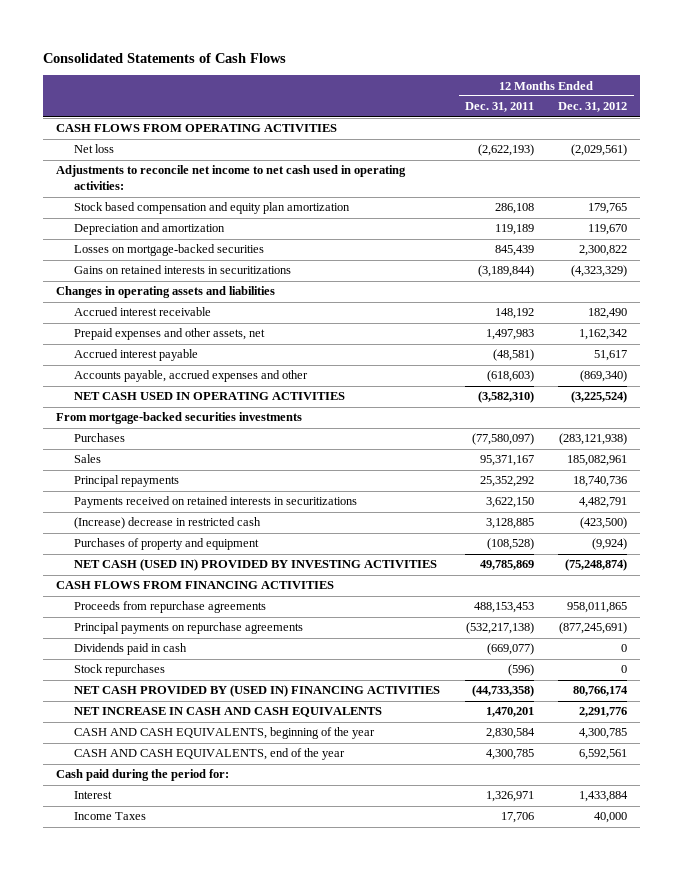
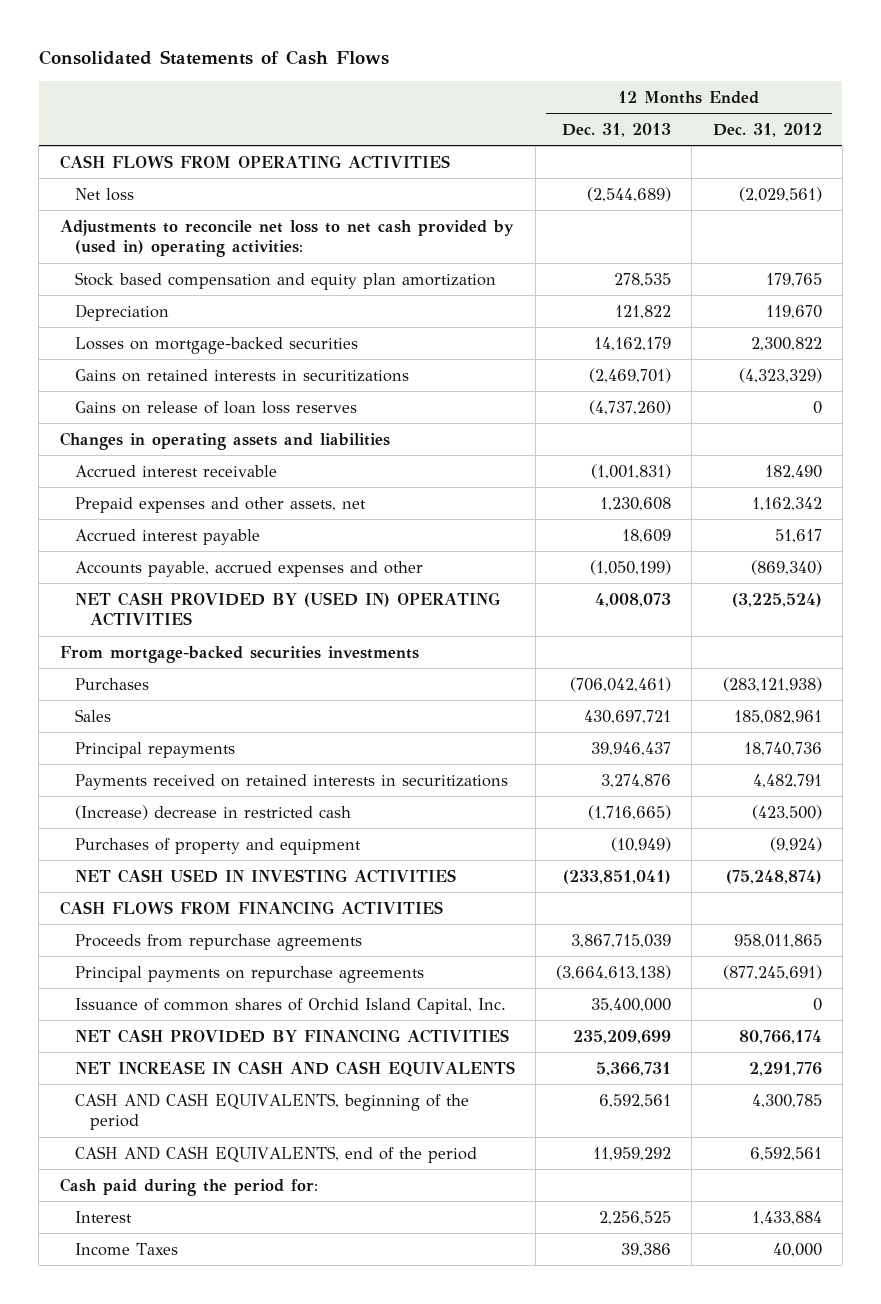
- | 12 Months Ended Dec. 31, 2011 | 12 Months Ended Dec. 31, 2012
+ | 12 Months Ended Dec. 31, 2013 | 12 Months Ended Dec. 31, 2012
- Adjustments to reconcile net income to net cash used in operating activities:
+ Adjustments to reconcile net loss to net cash provided by (used in) operating activities:
- Depreciation and amortization | 119,189 | 119,670
+ Depreciation | 121,822 | 119,670
+ Gains on release of loan loss reserves | (4,737,260) | 0
- NET CASH USED IN OPERATING ACTIVITIES | (3,582,310) | (3,225,524)
+ NET CASH PROVIDED BY (USED IN) OPERATING ACTIVITIES | 4,008,073 | (3,225,524)
- NET CASH (USED IN) PROVIDED BY INVESTING ACTIVITIES | 49,785,869 | (75,248,874)
+ NET CASH USED IN INVESTING ACTIVITIES | (233,851,041) | (75,248,874)
- Dividends paid in cash | (669,077) | 0
- Stock repurchases | (596) | 0
- NET CASH PROVIDED BY (USED IN) FINANCING ACTIVITIES | (44,733,358) | 80,766,174
+ Issuance of common shares of Orchid Island Capital, Inc. | 35,400,000 | 0
+ NET CASH PROVIDED BY FINANCING ACTIVITIES | 235,209,699 | 80,766,174
- CASH AND CASH EQUIVALENTS, beginning of the year | 2,830,584 | 4,300,785
- CASH AND CASH EQUIVALENTS, end of the year | 4,300,785 | 6,592,561
+ CASH AND CASH EQUIVALENTS, beginning of the period | 6,592,561 | 4,300,785
+ CASH AND CASH EQUIVALENTS, end of the period | 11,959,292 | 6,592,561

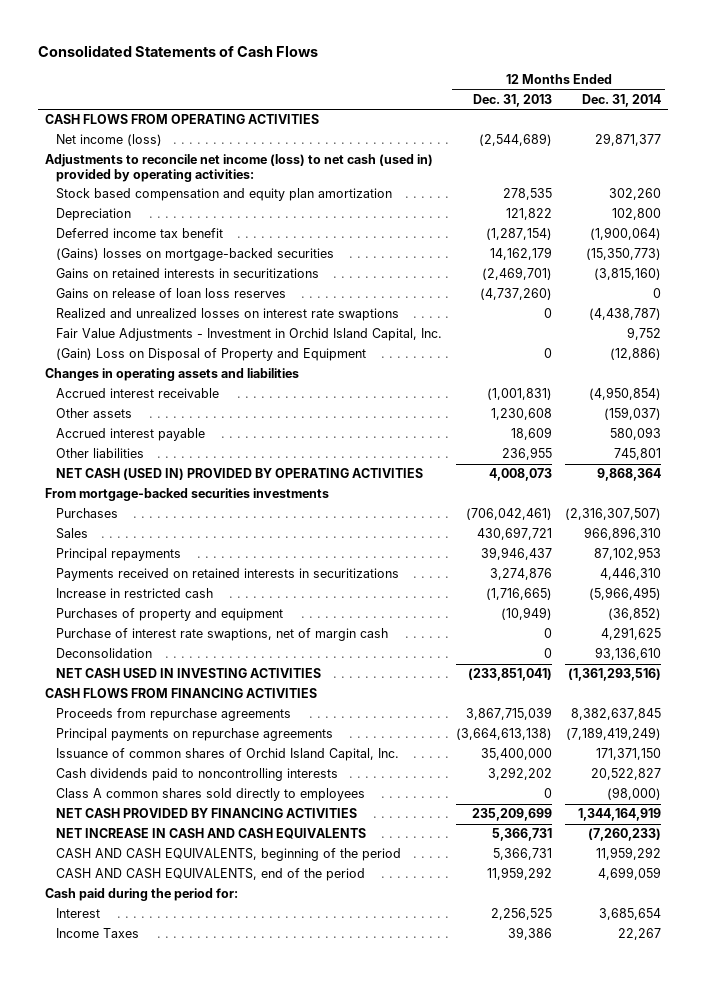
- | 12 Months Ended Dec. 31, 2013 | 12 Months Ended Dec. 31, 2012
+ | 12 Months Ended Dec. 31, 2013 | 12 Months Ended Dec. 31, 2014
- Net loss | (2,544,689) | (2,029,561)
- Adjustments to reconcile net loss to net cash provided by (used in) operating activities:
+ Net income (loss) | (2,544,689) | 29,871,377
+ Adjustments to reconcile net income (loss) to net cash (used in) provided by operating activities:
- Losses on mortgage-backed securities | 14,162,179 | 2,300,822
+ Deferred income tax benefit | (1,287,154) | (1,900,064)
+ (Gains) losses on mortgage-backed securities | 14,162,179 | (15,350,773)
+ Realized and unrealized losses on interest rate swaptions | 0 | (4,438,787)
+ Fair Value Adjustments - Investment in Orchid Island Capital, Inc. | | 9,752
+ (Gain) Loss on Disposal of Property and Equipment | 0 | (12,886)
- Prepaid expenses and other assets, net | 1,230,608 | 1,162,342
+ Other assets | 1,230,608 | (159,037)
- Accounts payable, accrued expenses and other | (1,050,199) | (869,340)
- NET CASH PROVIDED BY (USED IN) OPERATING ACTIVITIES | 4,008,073 | (3,225,524)
+ Other liabilities | 236,955 | 745,801
+ NET CASH (USED IN) PROVIDED BY OPERATING ACTIVITIES | 4,008,073 | 9,868,364
- (Increase) decrease in restricted cash | (1,716,665) | (423,500)
+ Increase in restricted cash | (1,716,665) | (5,966,495)
+ Purchase of interest rate swaptions, net of margin cash | 0 | 4,291,625
+ Deconsolidation | 0 | 93,136,610
+ Cash dividends paid to noncontrolling interests | 3,292,202 | 20,522,827
+ Class A common shares sold directly to employees | 0 | (98,000)
- CASH AND CASH EQUIVALENTS, beginning of the period | 6,592,561 | 4,300,785
+ CASH AND CASH EQUIVALENTS, beginning of the period | 5,366,731 | 11,959,292

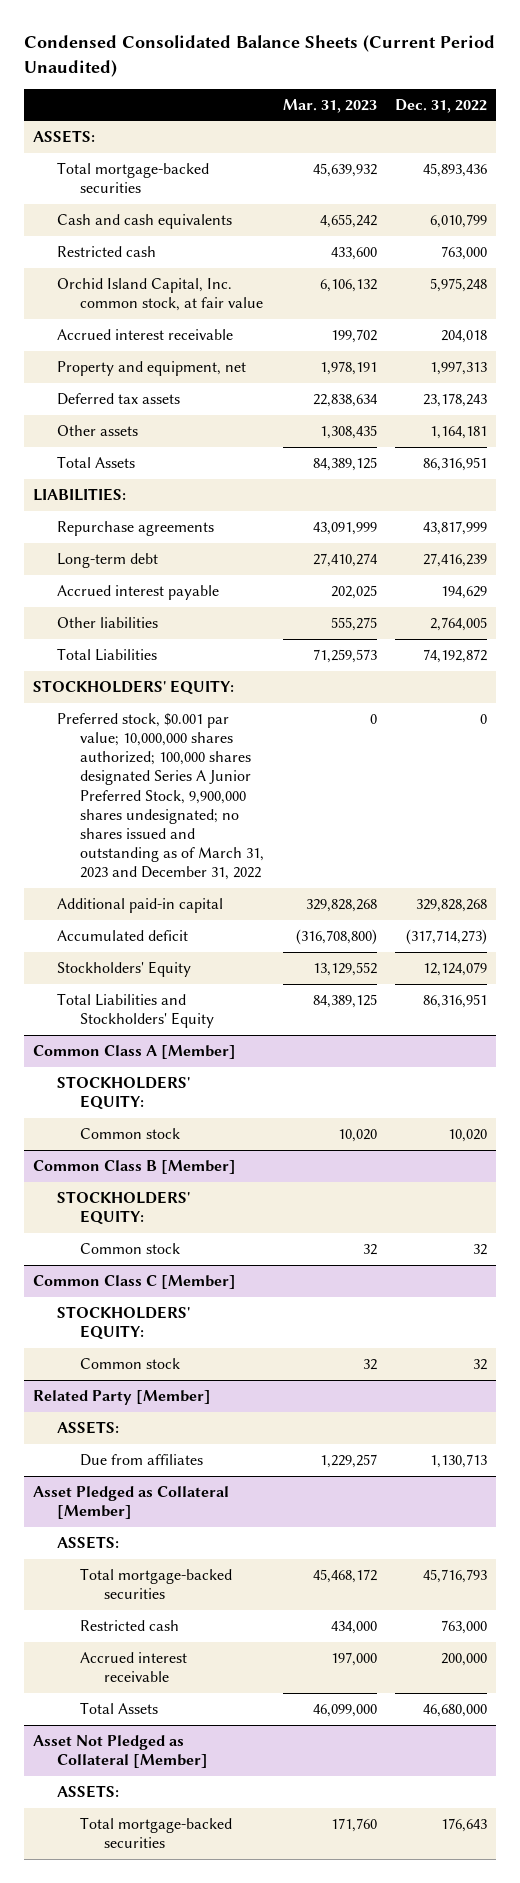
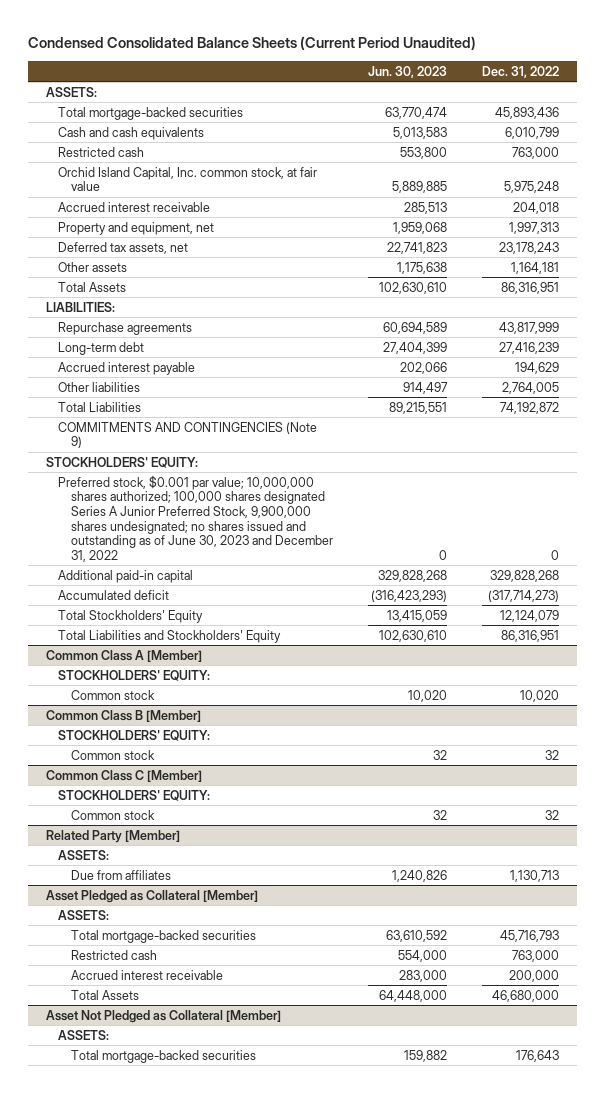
- | Mar. 31, 2023 | Dec. 31, 2022
+ | Jun. 30, 2023 | Dec. 31, 2022
- Deferred tax assets | 22,838,634 | 23,178,243
+ Deferred tax assets, net | 22,741,823 | 23,178,243
+ COMMITMENTS AND CONTINGENCIES (Note 9)
- Preferred stock, $0.001 par value; 10,000,000 shares authorized; 100,000 shares designated Series A Junior Preferred Stock, 9,900,000 shares undesignated; no shares issued and outstanding as of March 31, 2023 and December 31, 2022 | 0 | 0
+ Preferred stock, $0.001 par value; 10,000,000 shares authorized; 100,000 shares designated Series A Junior Preferred Stock, 9,900,000 shares undesignated; no shares issued and outstanding as of June 30, 2023 and December 31, 2022 | 0 | 0
- Stockholders' Equity | 13,129,552 | 12,124,079
+ Total Stockholders' Equity | 13,415,059 | 12,124,079

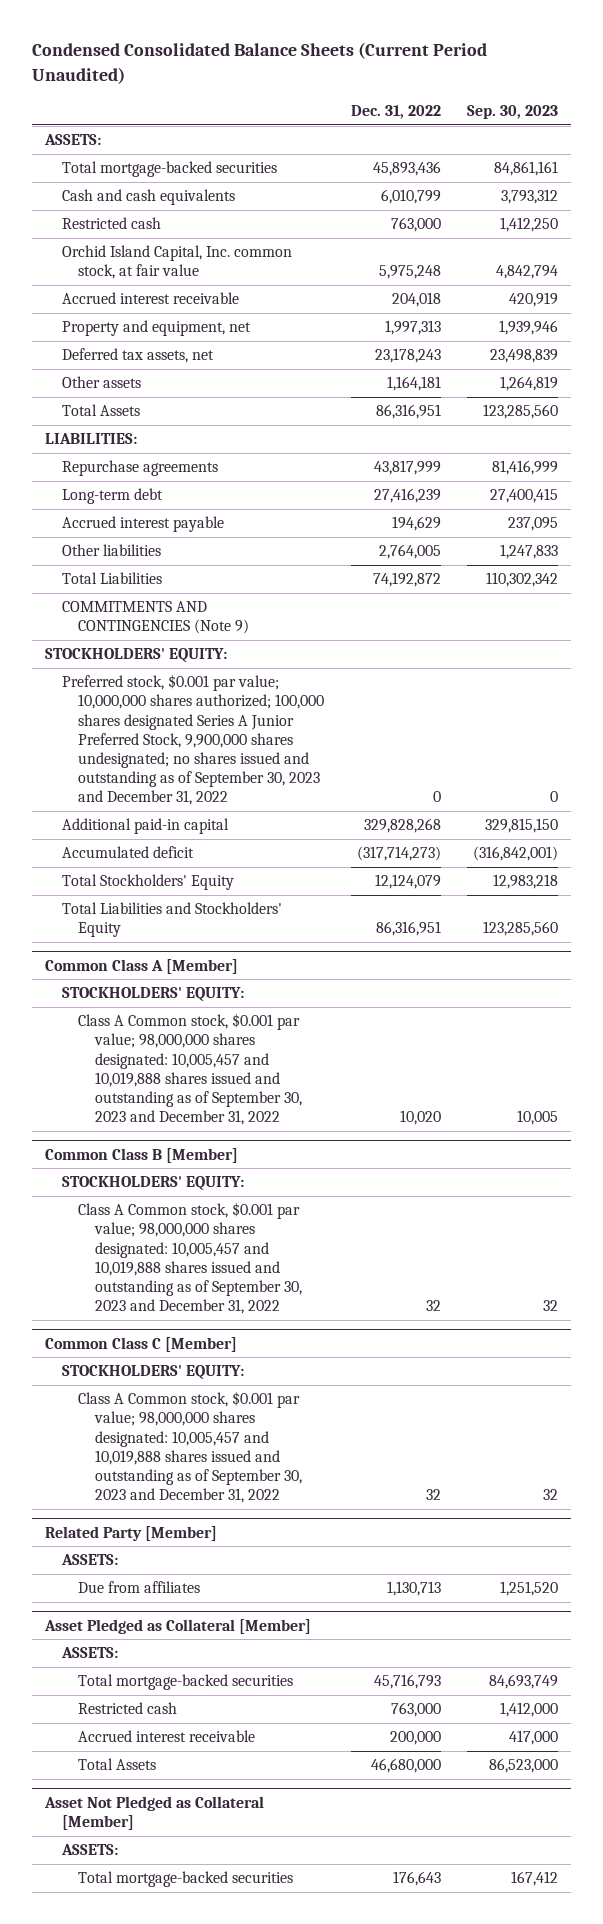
- | Jun. 30, 2023 | Dec. 31, 2022
+ | Dec. 31, 2022 | Sep. 30, 2023
- Preferred stock, $0.001 par value; 10,000,000 shares authorized; 100,000 shares designated Series A Junior Preferred Stock, 9,900,000 shares undesignated; no shares issued and outstanding as of June 30, 2023 and December 31, 2022 | 0 | 0
+ Preferred stock, $0.001 par value; 10,000,000 shares authorized; 100,000 shares designated Series A Junior Preferred Stock, 9,900,000 shares undesignated; no shares issued and outstanding as of September 30, 2023 and December 31, 2022 | 0 | 0
@ Common Class A [Member]
- Common stock | 10,020 | 10,020
+ Class A Common stock, $0.001 par value; 98,000,000 shares designated: 10,005,457 and 10,019,888 shares issued and outstanding as of September 30, 2023 and December 31, 2022 | 10,020 | 10,005
@ Common Class B [Member]
- Common stock | 32 | 32
+ Class A Common stock, $0.001 par value; 98,000,000 shares designated: 10,005,457 and 10,019,888 shares issued and outstanding as of September 30, 2023 and December 31, 2022 | 32 | 32
@ Common Class C [Member]
- Common stock | 32 | 32
+ Class A Common stock, $0.001 par value; 98,000,000 shares designated: 10,005,457 and 10,019,888 shares issued and outstanding as of September 30, 2023 and December 31, 2022 | 32 | 32

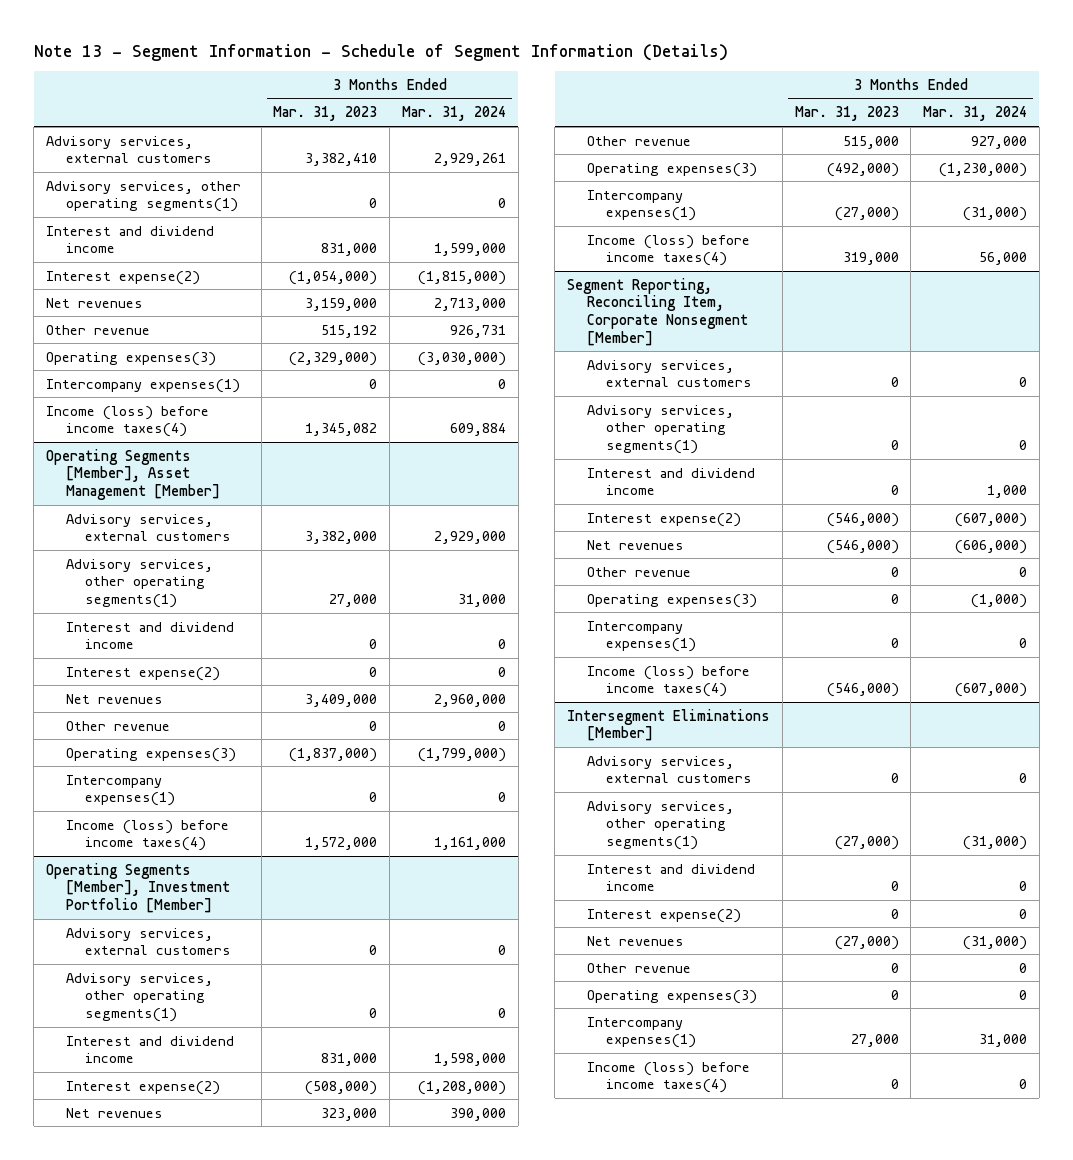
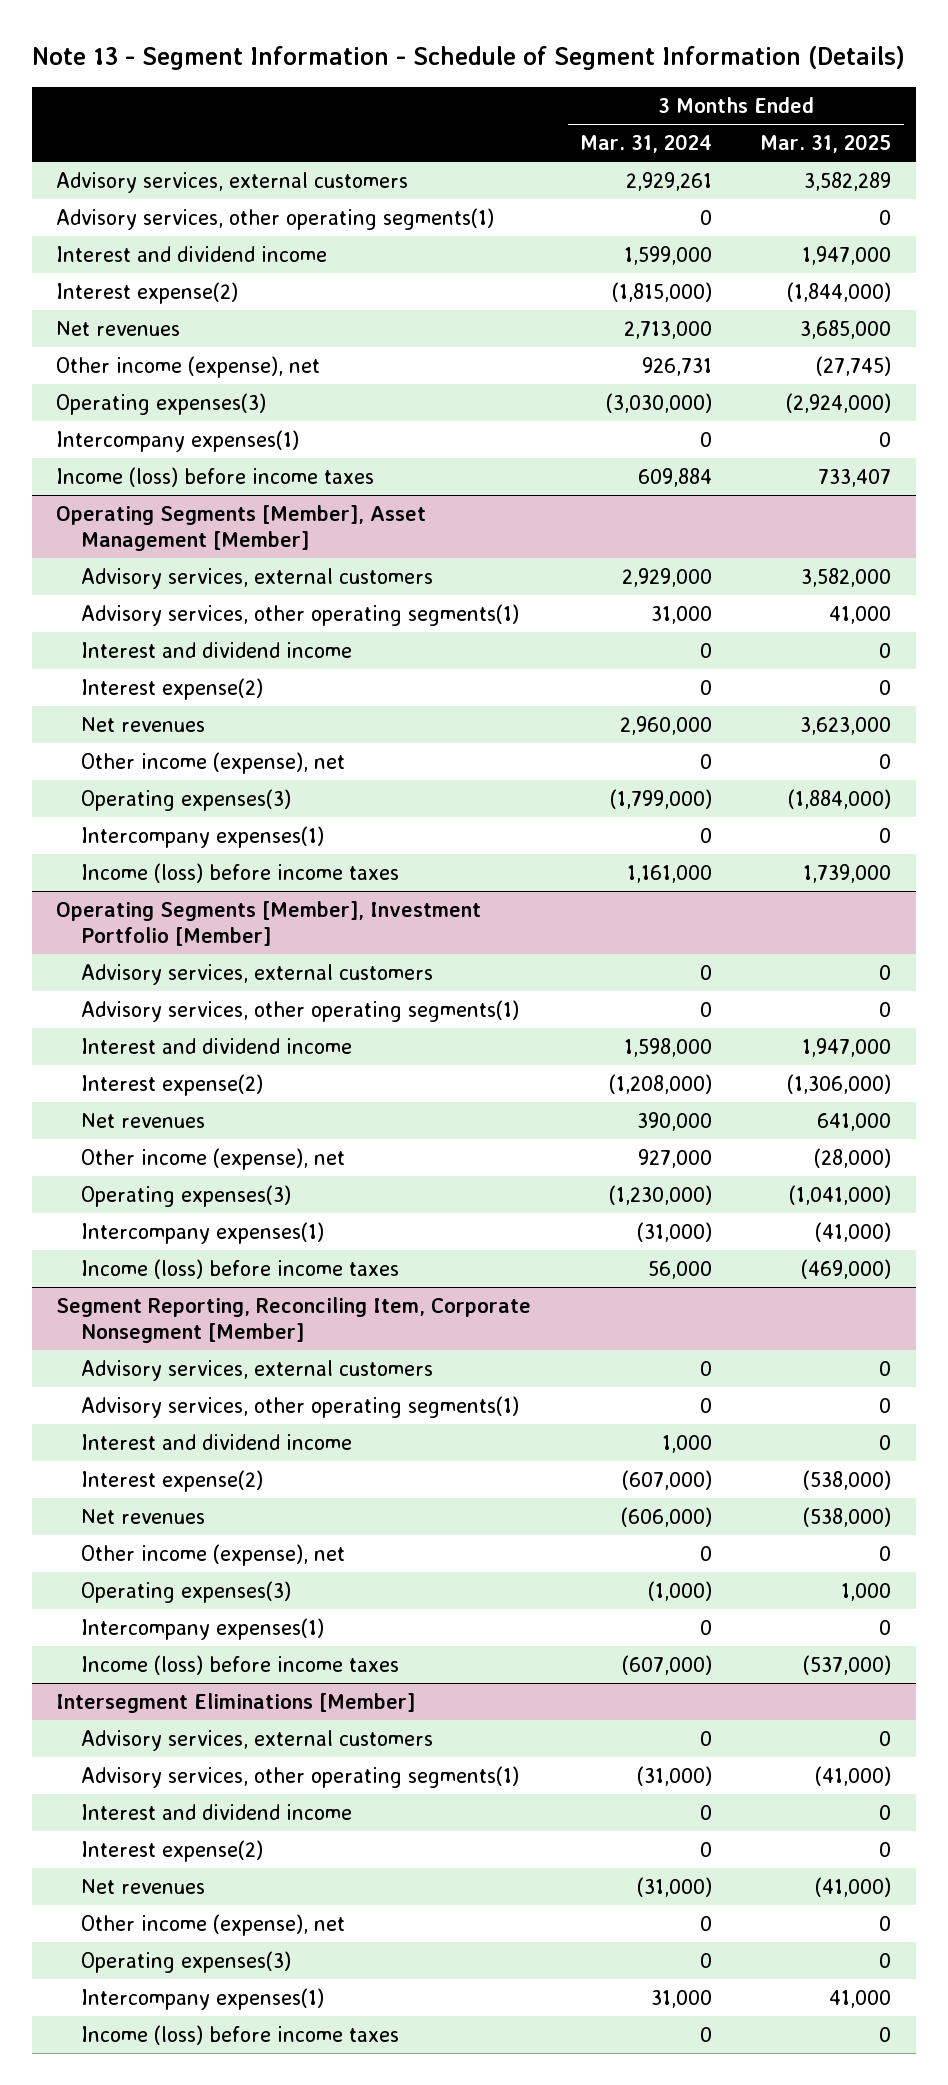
- | 3 Months Ended Mar. 31, 2023 | 3 Months Ended Mar. 31, 2024
+ | 3 Months Ended Mar. 31, 2024 | 3 Months Ended Mar. 31, 2025
- Other revenue | 515,192 | 926,731
+ Other income (expense), net | 926,731 | (27,745)
- Income (loss) before income taxes(4) | 1,345,082 | 609,884
+ Income (loss) before income taxes | 609,884 | 733,407
@ Operating Segments [Member], Asset Management [Member]
- Other revenue | 0 | 0
+ Other income (expense), net | 0 | 0
- Income (loss) before income taxes(4) | 1,572,000 | 1,161,000
+ Income (loss) before income taxes | 1,161,000 | 1,739,000
@ Operating Segments [Member], Investment Portfolio [Member]
- Other revenue | 515,000 | 927,000
+ Other income (expense), net | 927,000 | (28,000)
- Income (loss) before income taxes(4) | 319,000 | 56,000
+ Income (loss) before income taxes | 56,000 | (469,000)
@ Segment Reporting, Reconciling Item, Corporate Nonsegment [Member]
- Other revenue | 0 | 0
+ Other income (expense), net | 0 | 0
- Income (loss) before income taxes(4) | (546,000) | (607,000)
+ Income (loss) before income taxes | (607,000) | (537,000)
@ Intersegment Eliminations [Member]
- Other revenue | 0 | 0
+ Other income (expense), net | 0 | 0
- Income (loss) before income taxes(4) | 0 | 0
+ Income (loss) before income taxes | 0 | 0

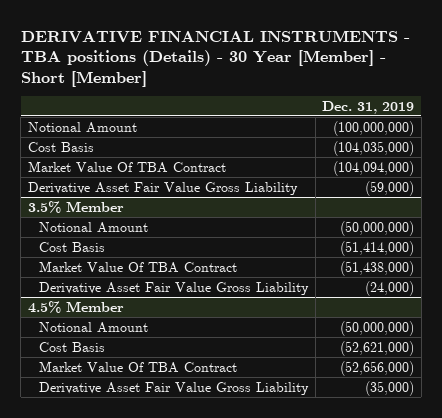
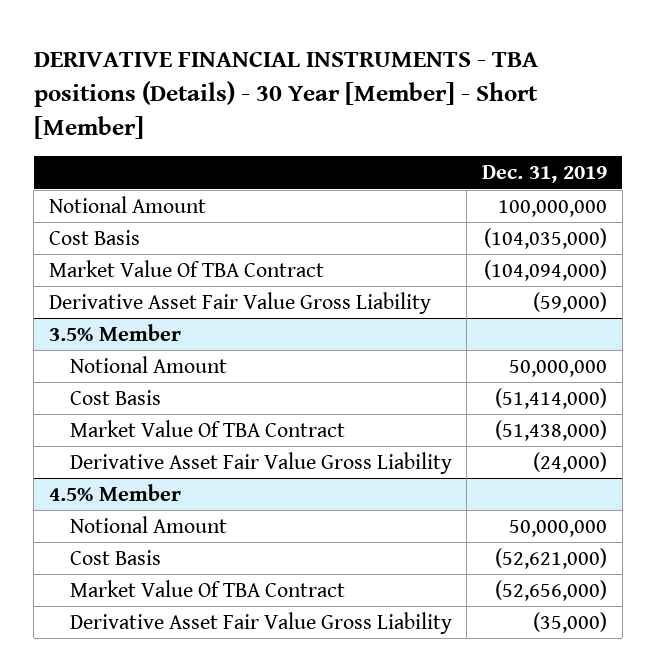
- Notional Amount | (100,000,000)
+ Notional Amount | 100,000,000
@ 3.5% Member
- Notional Amount | (50,000,000)
+ Notional Amount | 50,000,000
@ 4.5% Member
- Notional Amount | (50,000,000)
+ Notional Amount | 50,000,000

